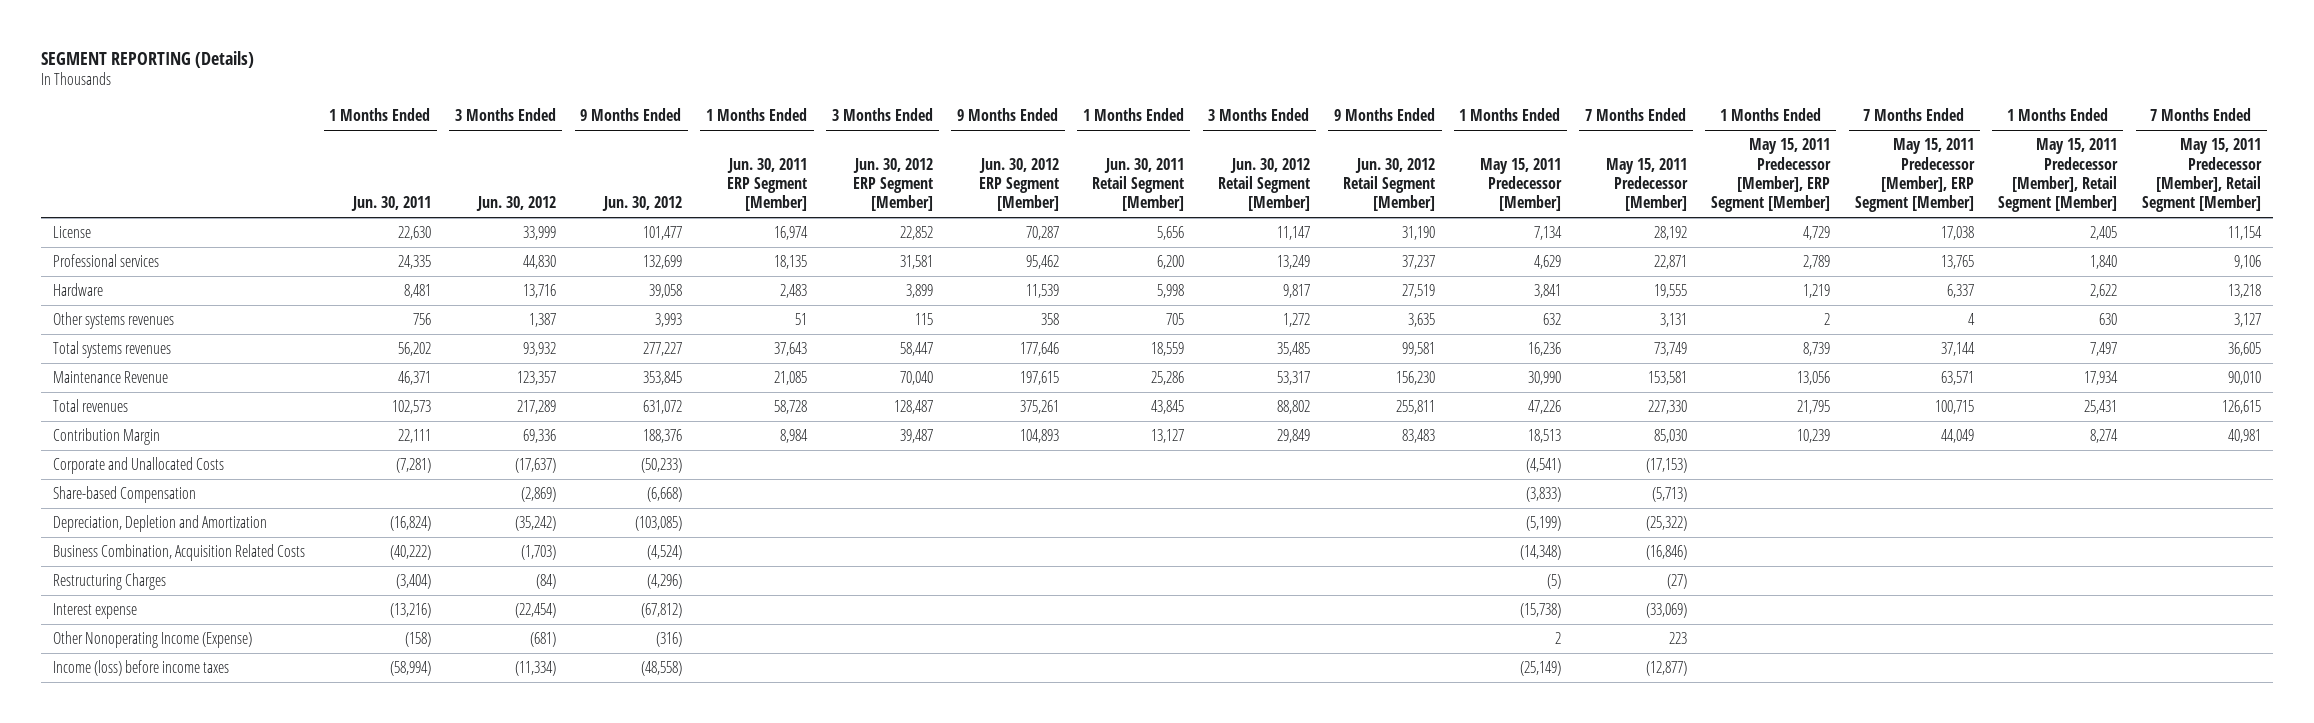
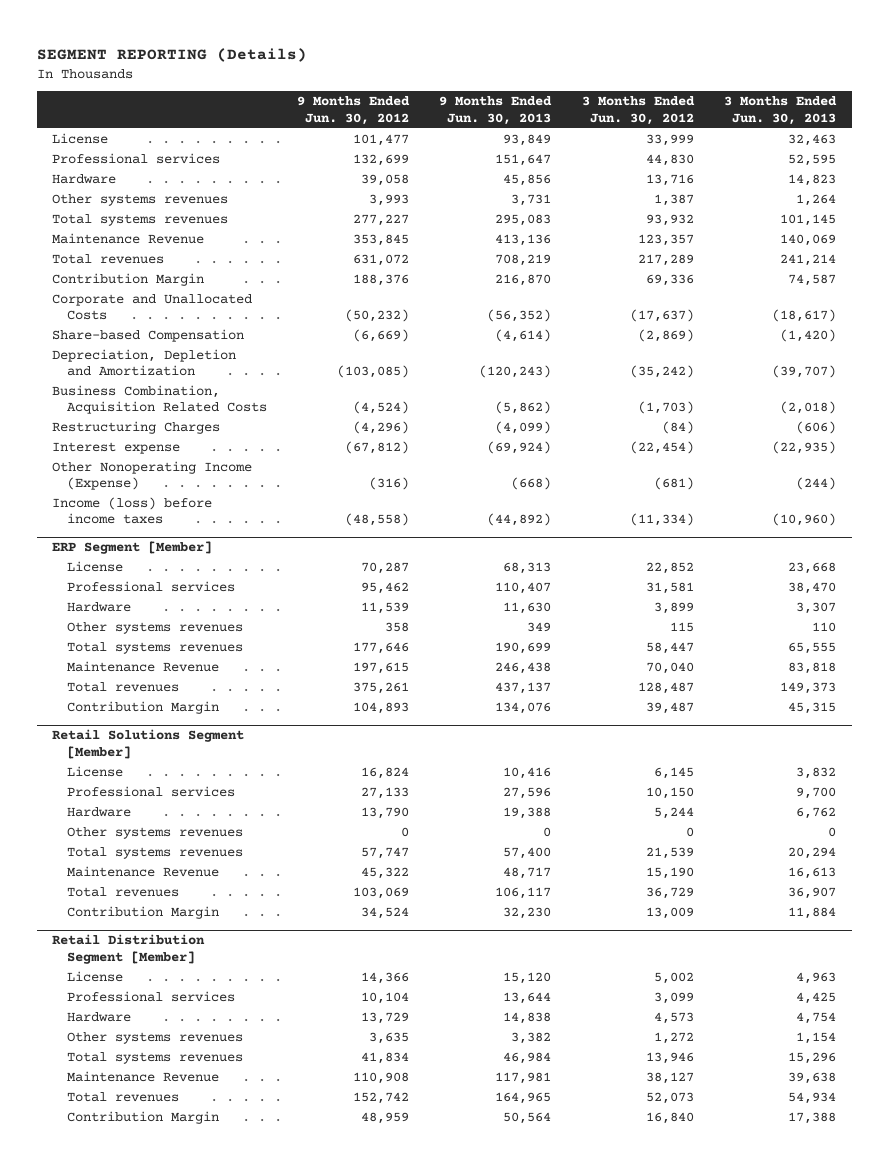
- | 1 Months Ended Jun. 30, 2011 | 3 Months Ended Jun. 30, 2012 | 9 Months Ended Jun. 30, 2012 | 1 Months Ended Jun. 30, 2011 ERP Segment [Member] | 3 Months Ended Jun. 30, 2012 ERP Segment [Member] | 9 Months Ended Jun. 30, 2012 ERP Segment [Member] | 1 Months Ended Jun. 30, 2011 Retail Segment [Member] | 3 Months Ended Jun. 30, 2012 Retail Segment [Member] | 9 Months Ended Jun. 30, 2012 Retail Segment [Member] | 1 Months Ended May 15, 2011 Predecessor [Member] | 7 Months Ended May 15, 2011 Predecessor [Member] | 1 Months Ended May 15, 2011 Predecessor [Member], ERP Segment [Member] | 7 Months Ended May 15, 2011 Predecessor [Member], ERP Segment [Member] | 1 Months Ended May 15, 2011 Predecessor [Member], Retail Segment [Member] | 7 Months Ended May 15, 2011 Predecessor [Member], Retail Segment [Member]
+ | 9 Months Ended Jun. 30, 2012 | 9 Months Ended Jun. 30, 2013 | 3 Months Ended Jun. 30, 2012 | 3 Months Ended Jun. 30, 2013
- Corporate and Unallocated Costs | (7,281) | (17,637) | (50,233) | | | | | | | (4,541) | (17,153) | | | |
- Share-based Compensation | | (2,869) | (6,668) | | | | | | | (3,833) | (5,713) | | | |
+ Corporate and Unallocated Costs | (50,232) | (56,352) | (17,637) | (18,617)
+ Share-based Compensation | (6,669) | (4,614) | (2,869) | (1,420)
+ ERP Segment [Member]
+ License | 70,287 | 68,313 | 22,852 | 23,668
+ Professional services | 95,462 | 110,407 | 31,581 | 38,470
+ Hardware | 11,539 | 11,630 | 3,899 | 3,307
+ Other systems revenues | 358 | 349 | 115 | 110
+ Total systems revenues | 177,646 | 190,699 | 58,447 | 65,555
+ Maintenance Revenue | 197,615 | 246,438 | 70,040 | 83,818
+ Total revenues | 375,261 | 437,137 | 128,487 | 149,373
+ Contribution Margin | 104,893 | 134,076 | 39,487 | 45,315
+ Retail Solutions Segment [Member]
+ License | 16,824 | 10,416 | 6,145 | 3,832
+ Professional services | 27,133 | 27,596 | 10,150 | 9,700
+ Hardware | 13,790 | 19,388 | 5,244 | 6,762
+ Other systems revenues | 0 | 0 | 0 | 0
+ Total systems revenues | 57,747 | 57,400 | 21,539 | 20,294
+ Maintenance Revenue | 45,322 | 48,717 | 15,190 | 16,613
+ Total revenues | 103,069 | 106,117 | 36,729 | 36,907
+ Contribution Margin | 34,524 | 32,230 | 13,009 | 11,884
+ Retail Distribution Segment [Member]
+ License | 14,366 | 15,120 | 5,002 | 4,963
+ Professional services | 10,104 | 13,644 | 3,099 | 4,425
+ Hardware | 13,729 | 14,838 | 4,573 | 4,754
+ Other systems revenues | 3,635 | 3,382 | 1,272 | 1,154
+ Total systems revenues | 41,834 | 46,984 | 13,946 | 15,296
+ Maintenance Revenue | 110,908 | 117,981 | 38,127 | 39,638
+ Total revenues | 152,742 | 164,965 | 52,073 | 54,934
+ Contribution Margin | 48,959 | 50,564 | 16,840 | 17,388

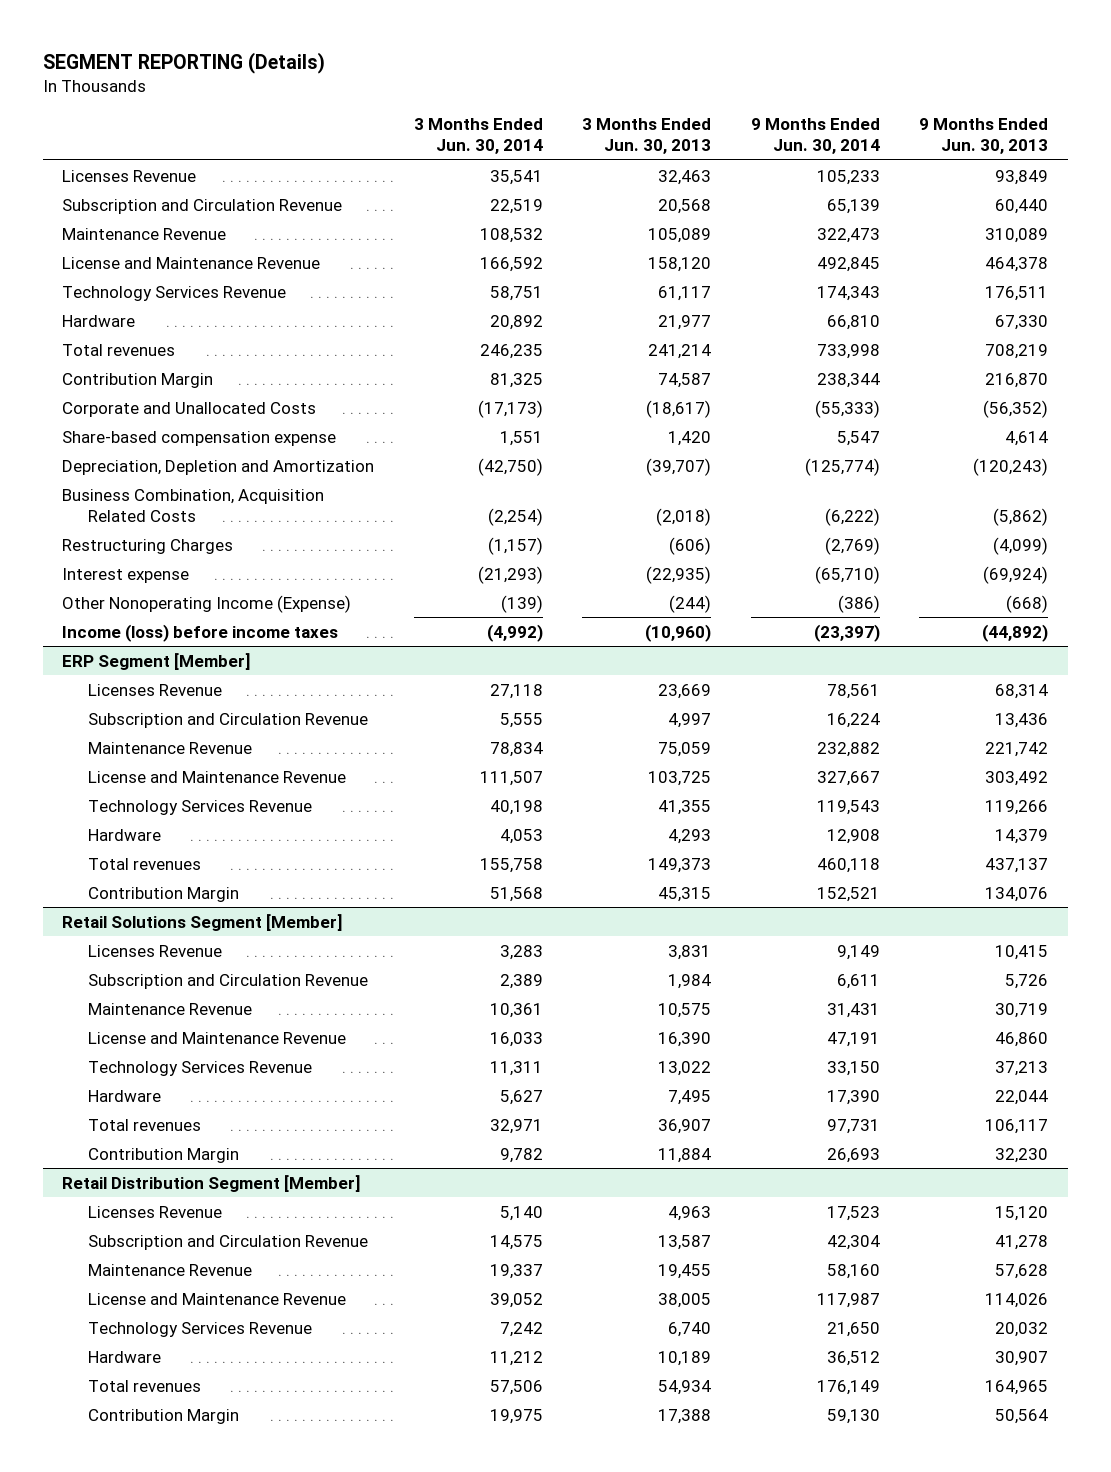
- | 9 Months Ended Jun. 30, 2012 | 9 Months Ended Jun. 30, 2013 | 3 Months Ended Jun. 30, 2012 | 3 Months Ended Jun. 30, 2013
+ | 3 Months Ended Jun. 30, 2014 | 3 Months Ended Jun. 30, 2013 | 9 Months Ended Jun. 30, 2014 | 9 Months Ended Jun. 30, 2013
- License | 101,477 | 93,849 | 33,999 | 32,463
- Professional services | 132,699 | 151,647 | 44,830 | 52,595
- Hardware | 39,058 | 45,856 | 13,716 | 14,823
- Other systems revenues | 3,993 | 3,731 | 1,387 | 1,264
- Total systems revenues | 277,227 | 295,083 | 93,932 | 101,145
- Maintenance Revenue | 353,845 | 413,136 | 123,357 | 140,069
+ Licenses Revenue | 35,541 | 32,463 | 105,233 | 93,849
+ Subscription and Circulation Revenue | 22,519 | 20,568 | 65,139 | 60,440
+ Maintenance Revenue | 108,532 | 105,089 | 322,473 | 310,089
+ License and Maintenance Revenue | 166,592 | 158,120 | 492,845 | 464,378
+ Technology Services Revenue | 58,751 | 61,117 | 174,343 | 176,511
+ Hardware | 20,892 | 21,977 | 66,810 | 67,330
- Share-based Compensation | (6,669) | (4,614) | (2,869) | (1,420)
+ Share-based compensation expense | 1,551 | 1,420 | 5,547 | 4,614
@ ERP Segment [Member]
- License | 70,287 | 68,313 | 22,852 | 23,668
- Professional services | 95,462 | 110,407 | 31,581 | 38,470
- Hardware | 11,539 | 11,630 | 3,899 | 3,307
- Other systems revenues | 358 | 349 | 115 | 110
- Total systems revenues | 177,646 | 190,699 | 58,447 | 65,555
- Maintenance Revenue | 197,615 | 246,438 | 70,040 | 83,818
+ Licenses Revenue | 27,118 | 23,669 | 78,561 | 68,314
+ Subscription and Circulation Revenue | 5,555 | 4,997 | 16,224 | 13,436
+ Maintenance Revenue | 78,834 | 75,059 | 232,882 | 221,742
+ License and Maintenance Revenue | 111,507 | 103,725 | 327,667 | 303,492
+ Technology Services Revenue | 40,198 | 41,355 | 119,543 | 119,266
+ Hardware | 4,053 | 4,293 | 12,908 | 14,379
@ Retail Solutions Segment [Member]
- License | 16,824 | 10,416 | 6,145 | 3,832
- Professional services | 27,133 | 27,596 | 10,150 | 9,700
- Hardware | 13,790 | 19,388 | 5,244 | 6,762
- Other systems revenues | 0 | 0 | 0 | 0
- Total systems revenues | 57,747 | 57,400 | 21,539 | 20,294
- Maintenance Revenue | 45,322 | 48,717 | 15,190 | 16,613
+ Licenses Revenue | 3,283 | 3,831 | 9,149 | 10,415
+ Subscription and Circulation Revenue | 2,389 | 1,984 | 6,611 | 5,726
+ Maintenance Revenue | 10,361 | 10,575 | 31,431 | 30,719
+ License and Maintenance Revenue | 16,033 | 16,390 | 47,191 | 46,860
+ Technology Services Revenue | 11,311 | 13,022 | 33,150 | 37,213
+ Hardware | 5,627 | 7,495 | 17,390 | 22,044
@ Retail Distribution Segment [Member]
- License | 14,366 | 15,120 | 5,002 | 4,963
- Professional services | 10,104 | 13,644 | 3,099 | 4,425
- Hardware | 13,729 | 14,838 | 4,573 | 4,754
- Other systems revenues | 3,635 | 3,382 | 1,272 | 1,154
- Total systems revenues | 41,834 | 46,984 | 13,946 | 15,296
- Maintenance Revenue | 110,908 | 117,981 | 38,127 | 39,638
+ Licenses Revenue | 5,140 | 4,963 | 17,523 | 15,120
+ Subscription and Circulation Revenue | 14,575 | 13,587 | 42,304 | 41,278
+ Maintenance Revenue | 19,337 | 19,455 | 58,160 | 57,628
+ License and Maintenance Revenue | 39,052 | 38,005 | 117,987 | 114,026
+ Technology Services Revenue | 7,242 | 6,740 | 21,650 | 20,032
+ Hardware | 11,212 | 10,189 | 36,512 | 30,907

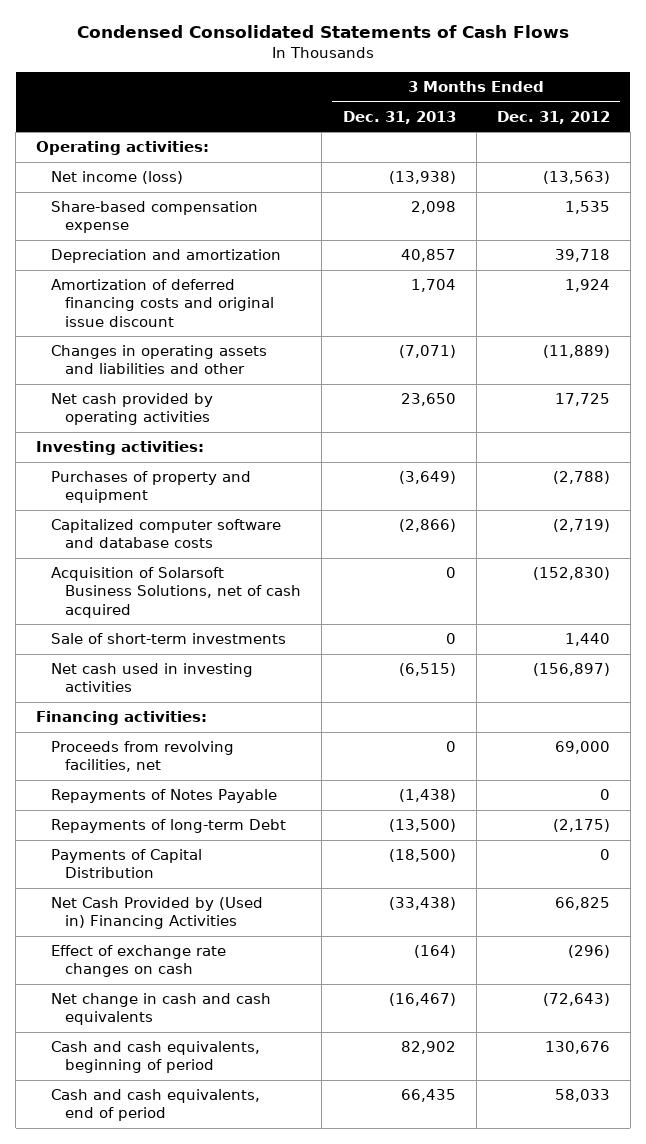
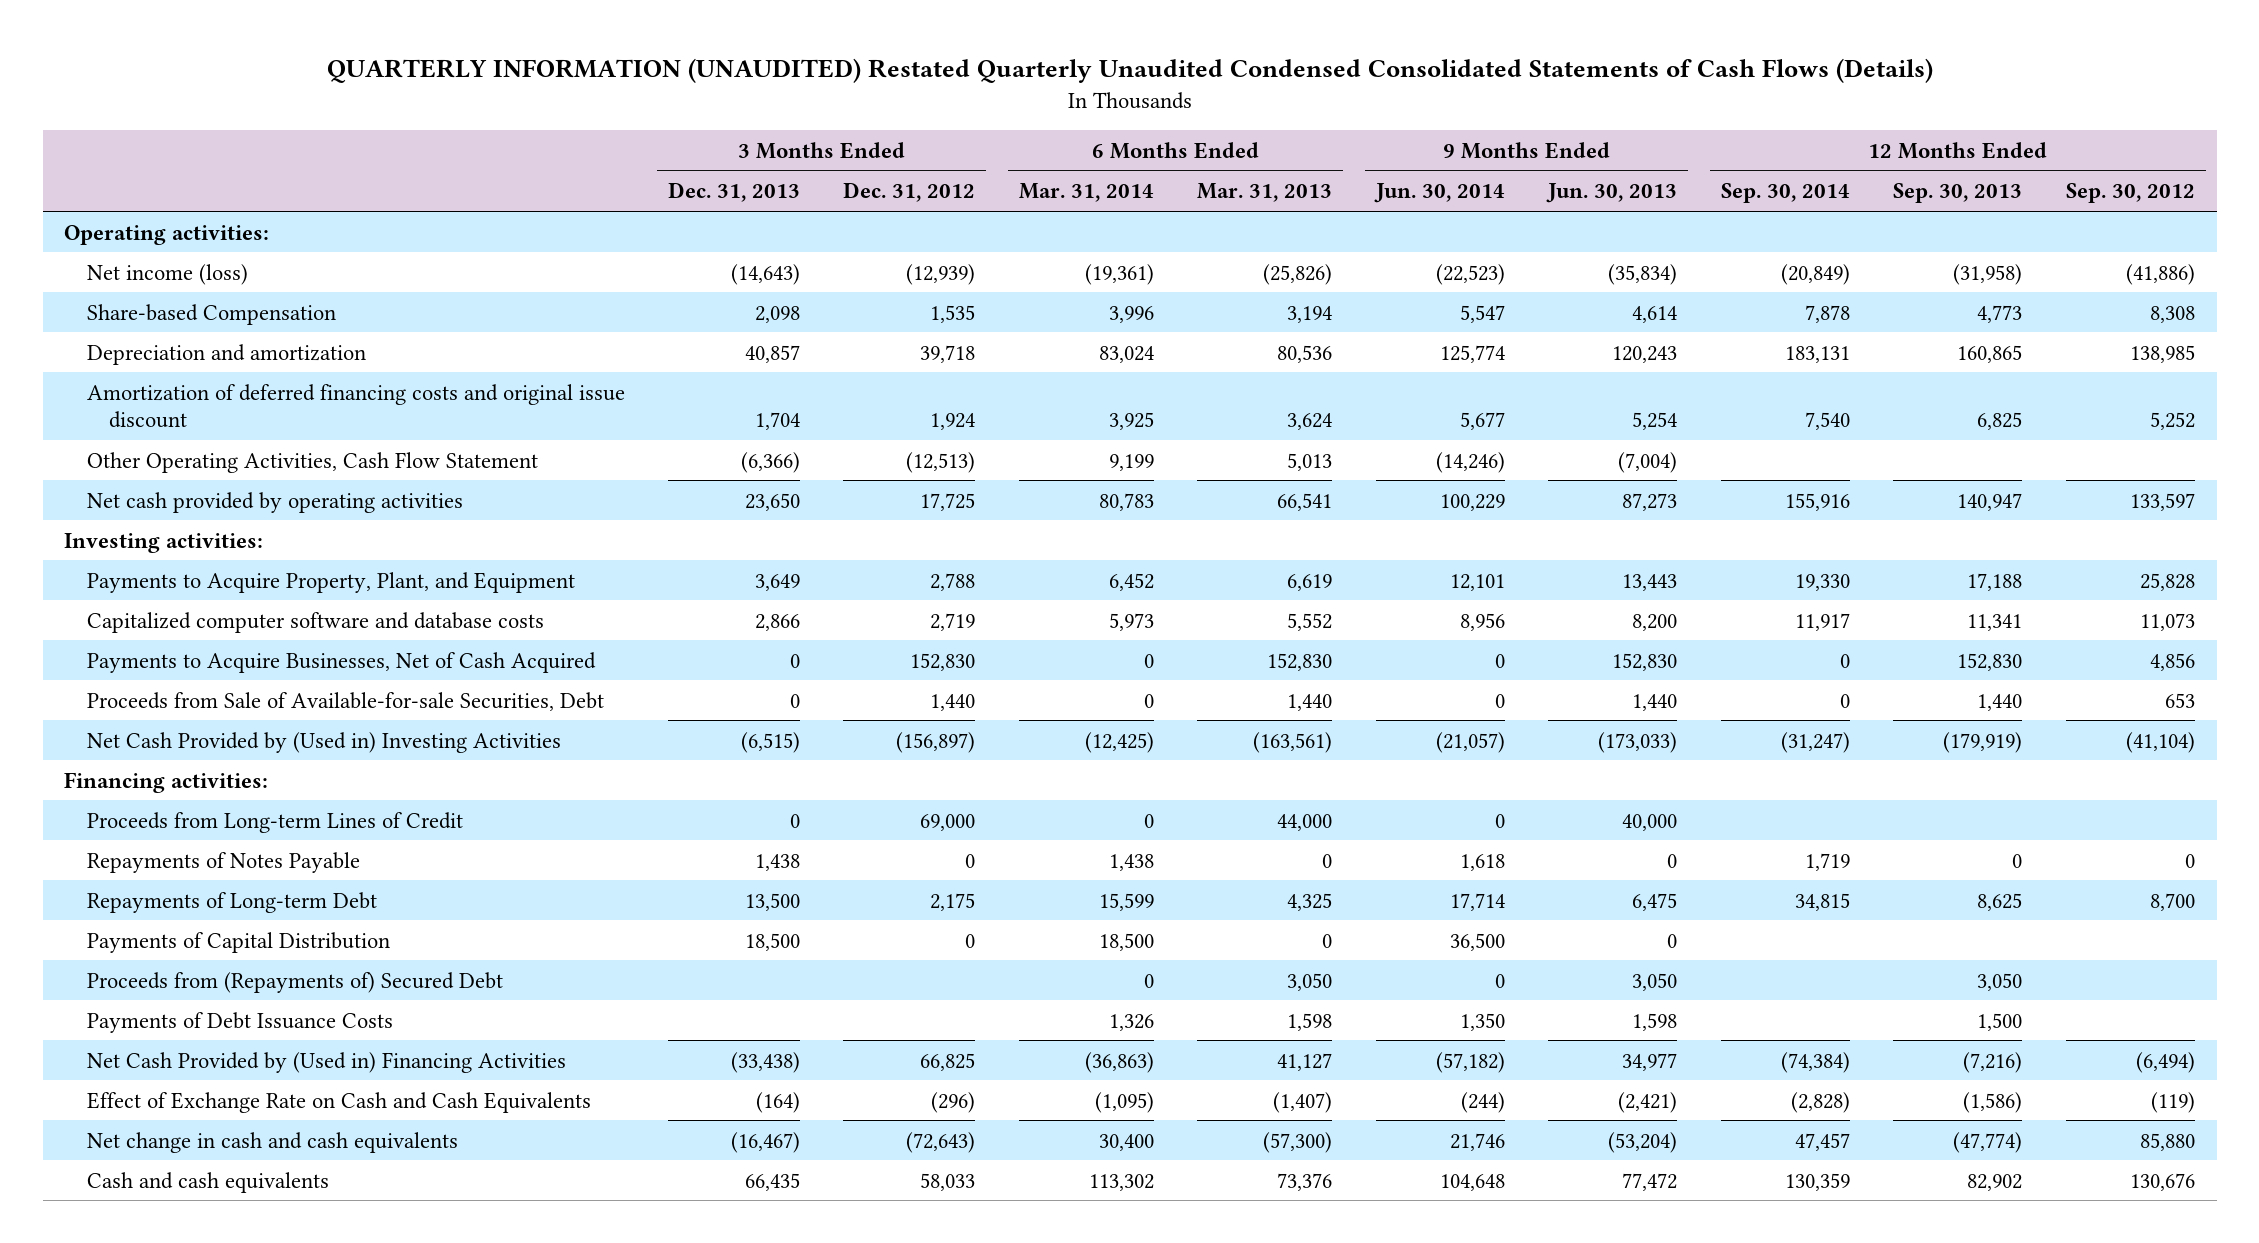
- Condensed Consolidated Statements of Cash Flows
+ QUARTERLY INFORMATION (UNAUDITED) Restated Quarterly Unaudited Condensed Consolidated Statements of Cash Flows (Details)
- | 3 Months Ended Dec. 31, 2013 | 3 Months Ended Dec. 31, 2012
+ | 3 Months Ended Dec. 31, 2013 | 3 Months Ended Dec. 31, 2012 | 6 Months Ended Mar. 31, 2014 | 6 Months Ended Mar. 31, 2013 | 9 Months Ended Jun. 30, 2014 | 9 Months Ended Jun. 30, 2013 | 12 Months Ended Sep. 30, 2014 | 12 Months Ended Sep. 30, 2013 | 12 Months Ended Sep. 30, 2012
- Net income (loss) | (13,938) | (13,563)
- Share-based compensation expense | 2,098 | 1,535
+ Net income (loss) | (14,643) | (12,939) | (19,361) | (25,826) | (22,523) | (35,834) | (20,849) | (31,958) | (41,886)
+ Share-based Compensation | 2,098 | 1,535 | 3,996 | 3,194 | 5,547 | 4,614 | 7,878 | 4,773 | 8,308
- Changes in operating assets and liabilities and other | (7,071) | (11,889)
+ Other Operating Activities, Cash Flow Statement | (6,366) | (12,513) | 9,199 | 5,013 | (14,246) | (7,004) | | |
- Purchases of property and equipment | (3,649) | (2,788)
- Capitalized computer software and database costs | (2,866) | (2,719)
- Acquisition of Solarsoft Business Solutions, net of cash acquired | 0 | (152,830)
- Sale of short-term investments | 0 | 1,440
- Net cash used in investing activities | (6,515) | (156,897)
+ Payments to Acquire Property, Plant, and Equipment | 3,649 | 2,788 | 6,452 | 6,619 | 12,101 | 13,443 | 19,330 | 17,188 | 25,828
+ Capitalized computer software and database costs | 2,866 | 2,719 | 5,973 | 5,552 | 8,956 | 8,200 | 11,917 | 11,341 | 11,073
+ Payments to Acquire Businesses, Net of Cash Acquired | 0 | 152,830 | 0 | 152,830 | 0 | 152,830 | 0 | 152,830 | 4,856
+ Proceeds from Sale of Available-for-sale Securities, Debt | 0 | 1,440 | 0 | 1,440 | 0 | 1,440 | 0 | 1,440 | 653
+ Net Cash Provided by (Used in) Investing Activities | (6,515) | (156,897) | (12,425) | (163,561) | (21,057) | (173,033) | (31,247) | (179,919) | (41,104)
- Proceeds from revolving facilities, net | 0 | 69,000
- Repayments of Notes Payable | (1,438) | 0
- Repayments of long-term Debt | (13,500) | (2,175)
- Payments of Capital Distribution | (18,500) | 0
+ Proceeds from Long-term Lines of Credit | 0 | 69,000 | 0 | 44,000 | 0 | 40,000 | | |
+ Repayments of Notes Payable | 1,438 | 0 | 1,438 | 0 | 1,618 | 0 | 1,719 | 0 | 0
+ Repayments of Long-term Debt | 13,500 | 2,175 | 15,599 | 4,325 | 17,714 | 6,475 | 34,815 | 8,625 | 8,700
+ Payments of Capital Distribution | 18,500 | 0 | 18,500 | 0 | 36,500 | 0 | | |
+ Proceeds from (Repayments of) Secured Debt | | | 0 | 3,050 | 0 | 3,050 | | 3,050 |
+ Payments of Debt Issuance Costs | | | 1,326 | 1,598 | 1,350 | 1,598 | | 1,500 |
- Effect of exchange rate changes on cash | (164) | (296)
+ Effect of Exchange Rate on Cash and Cash Equivalents | (164) | (296) | (1,095) | (1,407) | (244) | (2,421) | (2,828) | (1,586) | (119)
- Cash and cash equivalents, beginning of period | 82,902 | 130,676
- Cash and cash equivalents, end of period | 66,435 | 58,033
+ Cash and cash equivalents | 66,435 | 58,033 | 113,302 | 73,376 | 104,648 | 77,472 | 130,359 | 82,902 | 130,676

